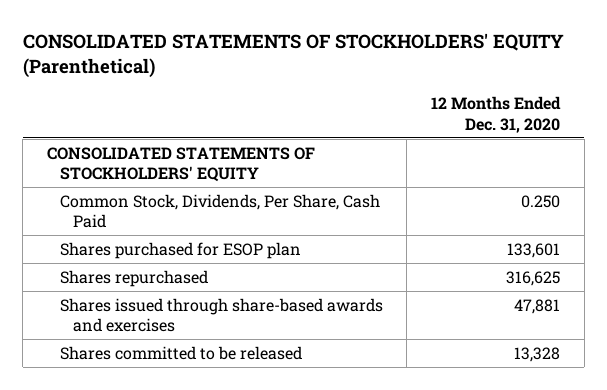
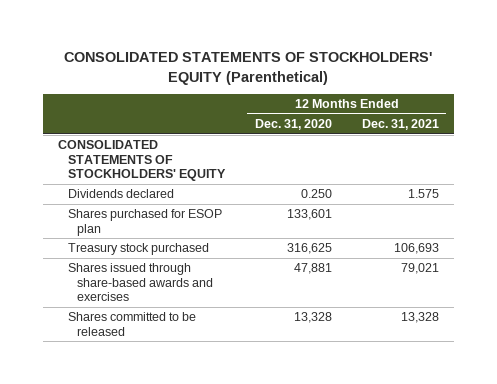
- | 12 Months Ended Dec. 31, 2020
+ | 12 Months Ended Dec. 31, 2020 | 12 Months Ended Dec. 31, 2021
- Common Stock, Dividends, Per Share, Cash Paid | 0.250
+ Dividends declared | 0.250 | 1.575
- Shares repurchased | 316,625
+ Treasury stock purchased | 316,625 | 106,693

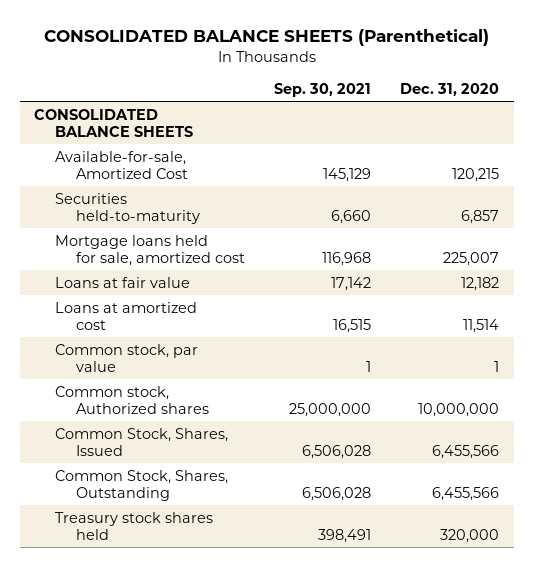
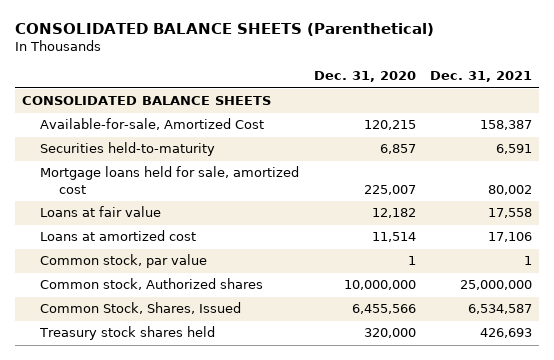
- | Sep. 30, 2021 | Dec. 31, 2020
+ | Dec. 31, 2020 | Dec. 31, 2021
- Common Stock, Shares, Outstanding | 6,506,028 | 6,455,566

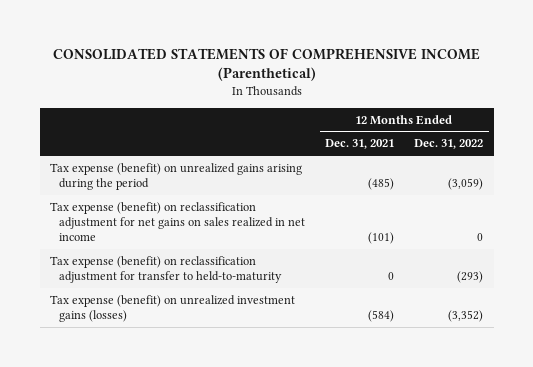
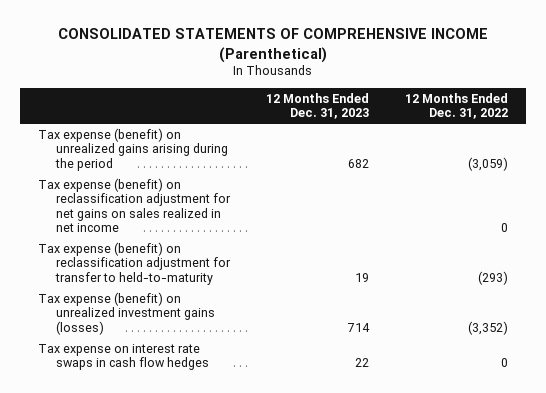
- | 12 Months Ended Dec. 31, 2021 | 12 Months Ended Dec. 31, 2022
+ | 12 Months Ended Dec. 31, 2023 | 12 Months Ended Dec. 31, 2022
+ Tax expense on interest rate swaps in cash flow hedges | 22 | 0

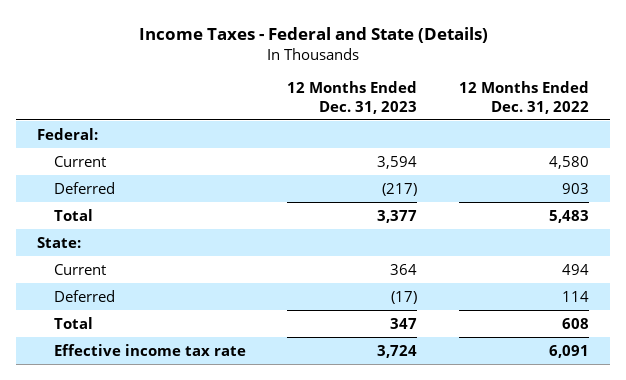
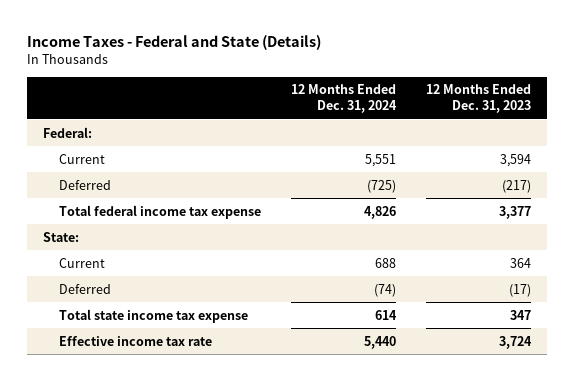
- | 12 Months Ended Dec. 31, 2023 | 12 Months Ended Dec. 31, 2022
+ | 12 Months Ended Dec. 31, 2024 | 12 Months Ended Dec. 31, 2023
- Total | 3,377 | 5,483
+ Total federal income tax expense | 4,826 | 3,377
- Total | 347 | 608
+ Total state income tax expense | 614 | 347

